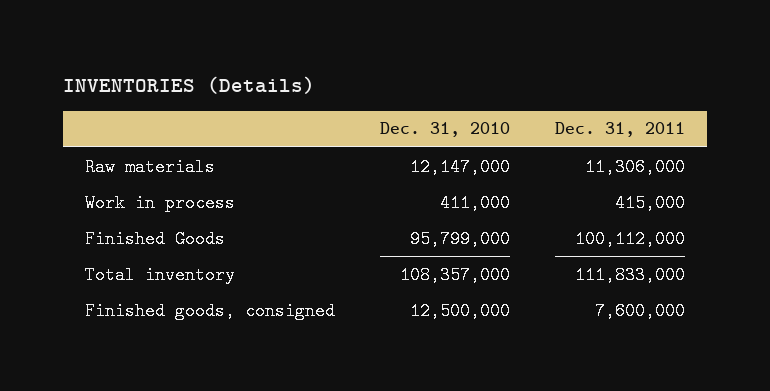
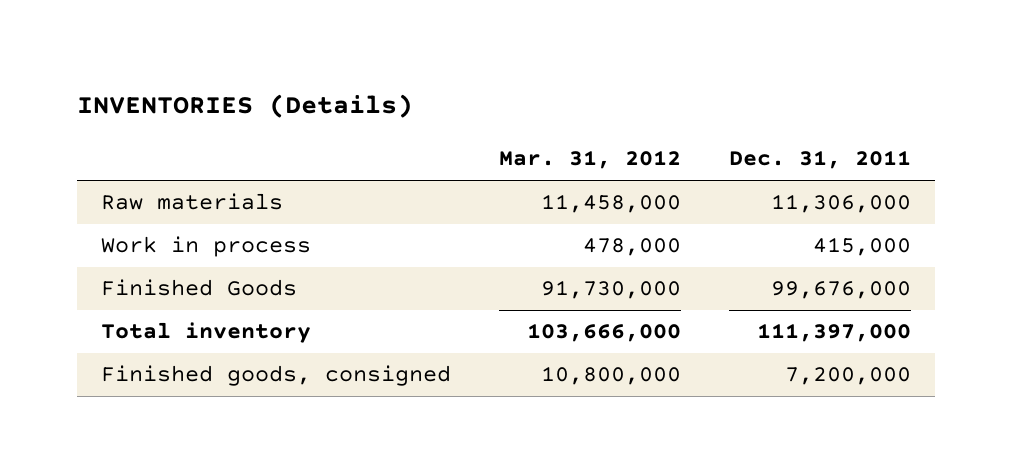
- | Dec. 31, 2010 | Dec. 31, 2011
+ | Mar. 31, 2012 | Dec. 31, 2011
- Finished Goods | 95,799,000 | 100,112,000
- Total inventory | 108,357,000 | 111,833,000
- Finished goods, consigned | 12,500,000 | 7,600,000
+ Finished Goods | 91,730,000 | 99,676,000
+ Total inventory | 103,666,000 | 111,397,000
+ Finished goods, consigned | 10,800,000 | 7,200,000

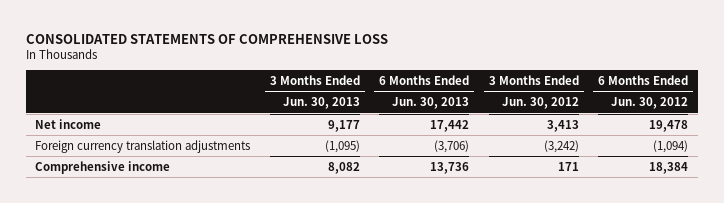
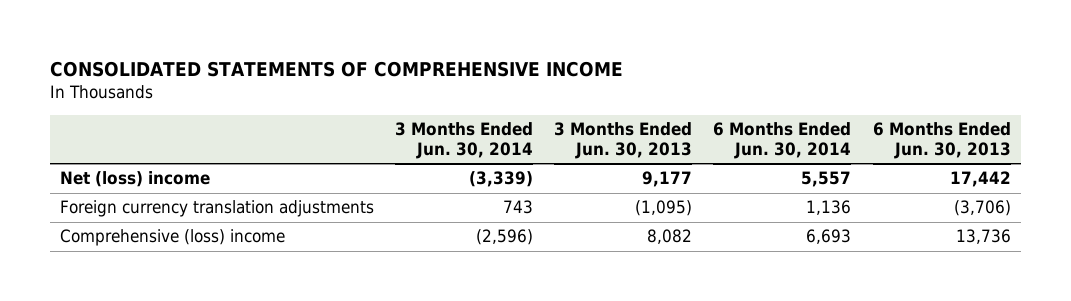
- CONSOLIDATED STATEMENTS OF COMPREHENSIVE LOSS
+ CONSOLIDATED STATEMENTS OF COMPREHENSIVE INCOME
- | 3 Months Ended Jun. 30, 2013 | 6 Months Ended Jun. 30, 2013 | 3 Months Ended Jun. 30, 2012 | 6 Months Ended Jun. 30, 2012
+ | 3 Months Ended Jun. 30, 2014 | 3 Months Ended Jun. 30, 2013 | 6 Months Ended Jun. 30, 2014 | 6 Months Ended Jun. 30, 2013
- Net income | 9,177 | 17,442 | 3,413 | 19,478
+ Net (loss) income | (3,339) | 9,177 | 5,557 | 17,442
- Comprehensive income | 8,082 | 13,736 | 171 | 18,384
+ Comprehensive (loss) income | (2,596) | 8,082 | 6,693 | 13,736

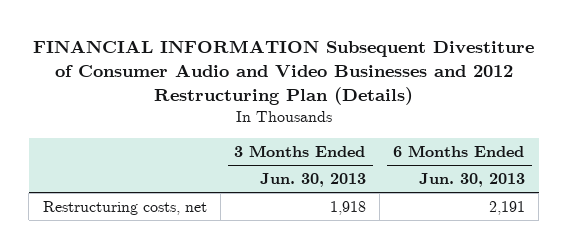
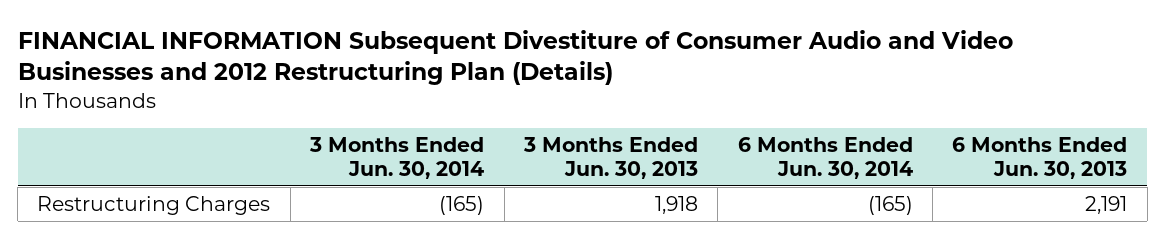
- | 3 Months Ended Jun. 30, 2013 | 6 Months Ended Jun. 30, 2013
+ | 3 Months Ended Jun. 30, 2014 | 3 Months Ended Jun. 30, 2013 | 6 Months Ended Jun. 30, 2014 | 6 Months Ended Jun. 30, 2013
- Restructuring costs, net | 1,918 | 2,191
+ Restructuring Charges | (165) | 1,918 | (165) | 2,191

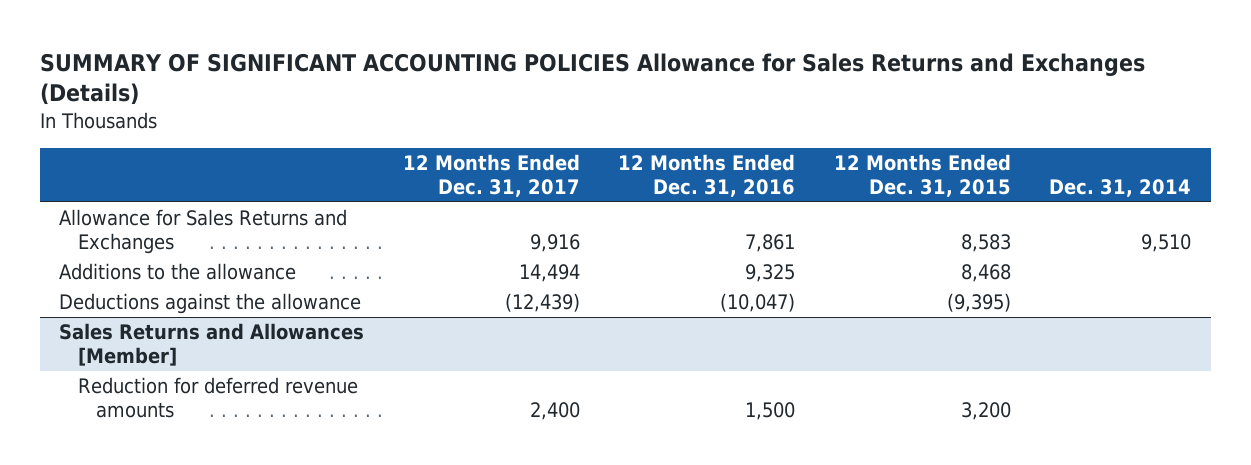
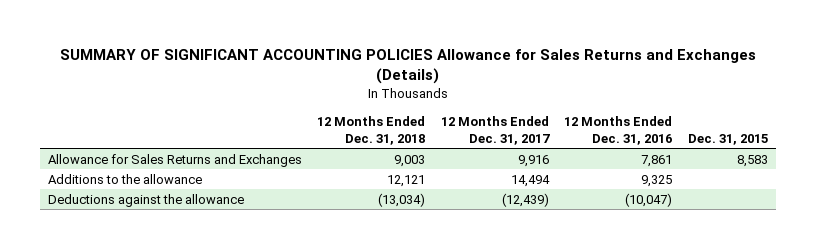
- | 12 Months Ended Dec. 31, 2017 | 12 Months Ended Dec. 31, 2016 | 12 Months Ended Dec. 31, 2015 | Dec. 31, 2014
+ | 12 Months Ended Dec. 31, 2018 | 12 Months Ended Dec. 31, 2017 | 12 Months Ended Dec. 31, 2016 | Dec. 31, 2015
- Sales Returns and Allowances [Member]
- Reduction for deferred revenue amounts | 2,400 | 1,500 | 3,200 |

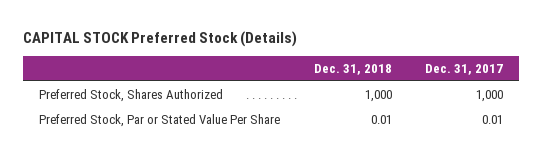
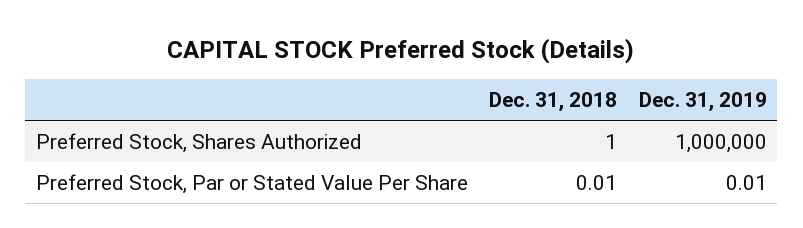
- | Dec. 31, 2018 | Dec. 31, 2017
+ | Dec. 31, 2018 | Dec. 31, 2019
- Preferred Stock, Shares Authorized | 1,000 | 1,000
+ Preferred Stock, Shares Authorized | 1 | 1,000,000

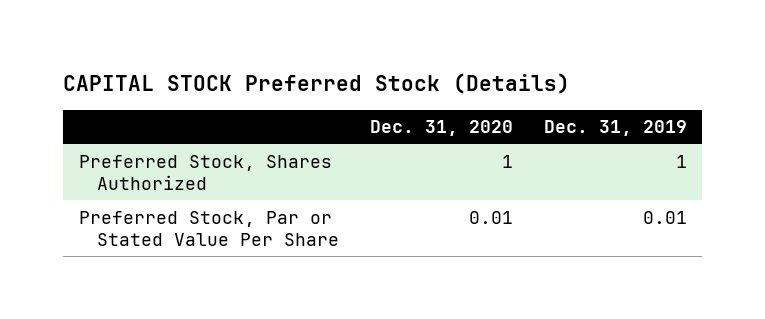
- | Dec. 31, 2018 | Dec. 31, 2019
+ | Dec. 31, 2020 | Dec. 31, 2019
- Preferred Stock, Shares Authorized | 1 | 1,000,000
+ Preferred Stock, Shares Authorized | 1 | 1

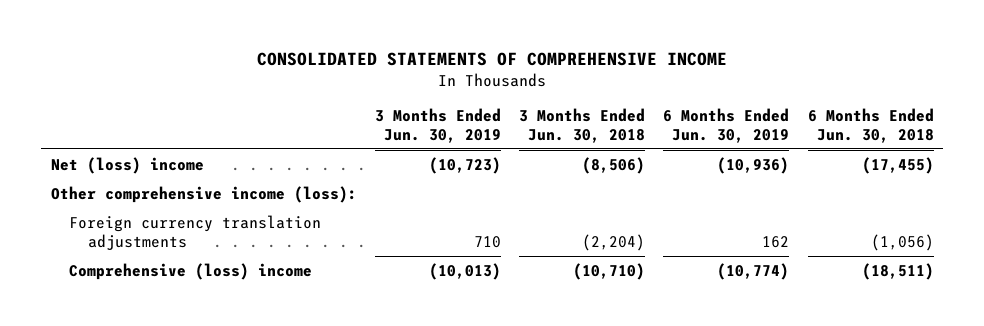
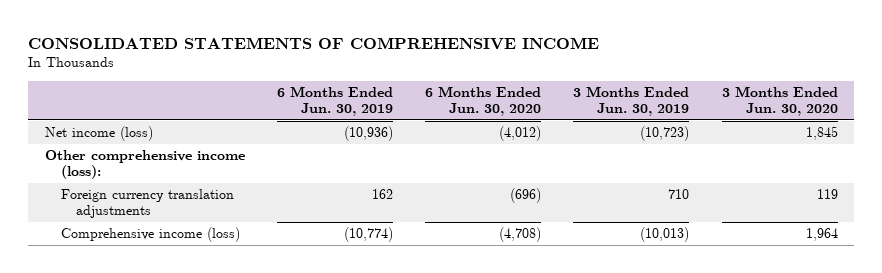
- | 3 Months Ended Jun. 30, 2019 | 3 Months Ended Jun. 30, 2018 | 6 Months Ended Jun. 30, 2019 | 6 Months Ended Jun. 30, 2018
+ | 6 Months Ended Jun. 30, 2019 | 6 Months Ended Jun. 30, 2020 | 3 Months Ended Jun. 30, 2019 | 3 Months Ended Jun. 30, 2020
- Net (loss) income | (10,723) | (8,506) | (10,936) | (17,455)
+ Net income (loss) | (10,936) | (4,012) | (10,723) | 1,845
- Comprehensive (loss) income | (10,013) | (10,710) | (10,774) | (18,511)
+ Comprehensive income (loss) | (10,774) | (4,708) | (10,013) | 1,964

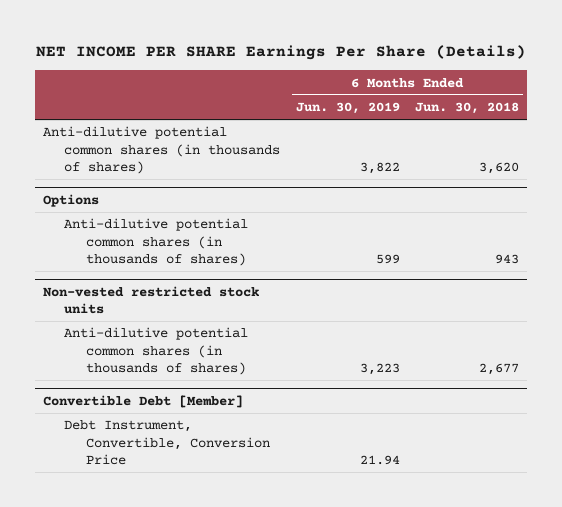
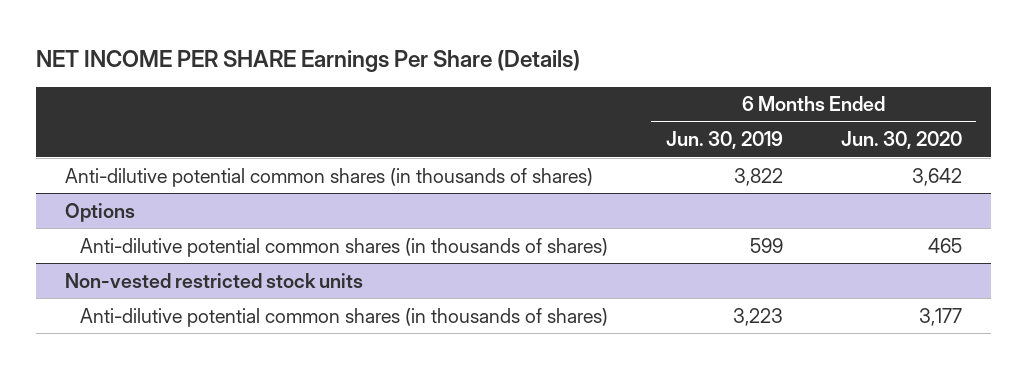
- | 6 Months Ended Jun. 30, 2019 | 6 Months Ended Jun. 30, 2018
+ | 6 Months Ended Jun. 30, 2019 | 6 Months Ended Jun. 30, 2020
- Convertible Debt [Member]
- Debt Instrument, Convertible, Conversion Price | 21.94 |

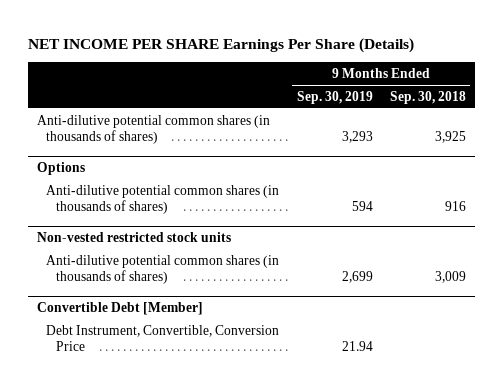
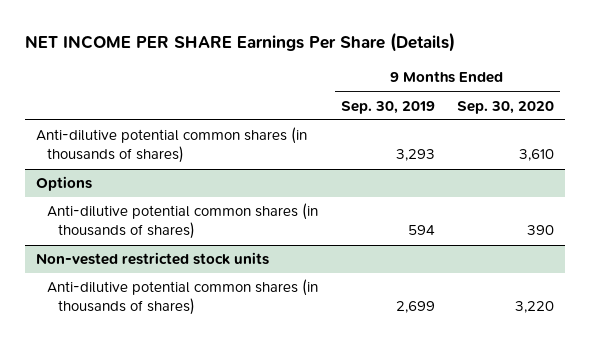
- | 9 Months Ended Sep. 30, 2019 | 9 Months Ended Sep. 30, 2018
+ | 9 Months Ended Sep. 30, 2019 | 9 Months Ended Sep. 30, 2020
- Convertible Debt [Member]
- Debt Instrument, Convertible, Conversion Price | 21.94 |

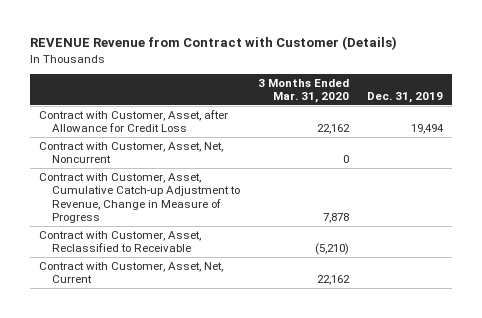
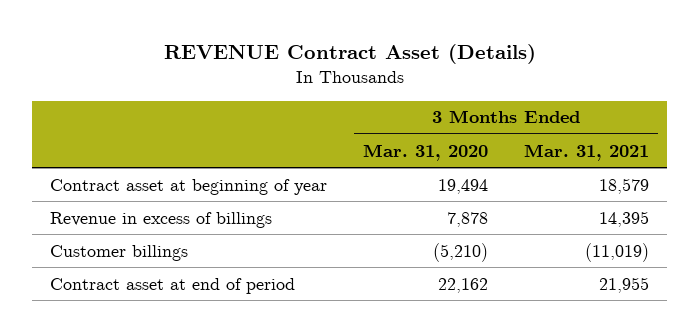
- REVENUE Revenue from Contract with Customer (Details)
+ REVENUE Contract Asset (Details)
- | 3 Months Ended Mar. 31, 2020 | Dec. 31, 2019
+ | 3 Months Ended Mar. 31, 2020 | 3 Months Ended Mar. 31, 2021
- Contract with Customer, Asset, after Allowance for Credit Loss | 22,162 | 19,494
- Contract with Customer, Asset, Net, Noncurrent | 0 |
- Contract with Customer, Asset, Cumulative Catch-up Adjustment to Revenue, Change in Measure of Progress | 7,878 |
- Contract with Customer, Asset, Reclassified to Receivable | (5,210) |
- Contract with Customer, Asset, Net, Current | 22,162 |
+ Contract asset at beginning of year | 19,494 | 18,579
+ Revenue in excess of billings | 7,878 | 14,395
+ Customer billings | (5,210) | (11,019)
+ Contract asset at end of period | 22,162 | 21,955

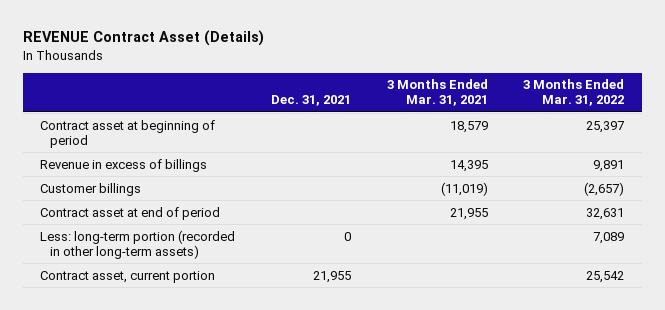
- | 3 Months Ended Mar. 31, 2020 | 3 Months Ended Mar. 31, 2021
+ | Dec. 31, 2021 | 3 Months Ended Mar. 31, 2021 | 3 Months Ended Mar. 31, 2022
- Contract asset at beginning of year | 19,494 | 18,579
+ Contract asset at beginning of period | | 18,579 | 25,397
+ Less: long-term portion (recorded in other long-term assets) | 0 | | 7,089
+ Contract asset, current portion | 21,955 | | 25,542

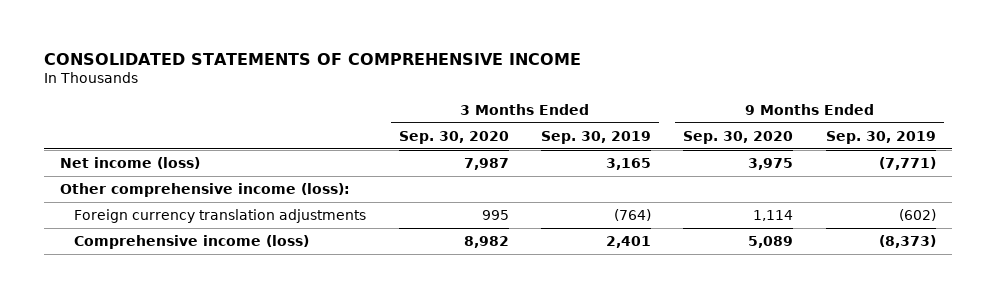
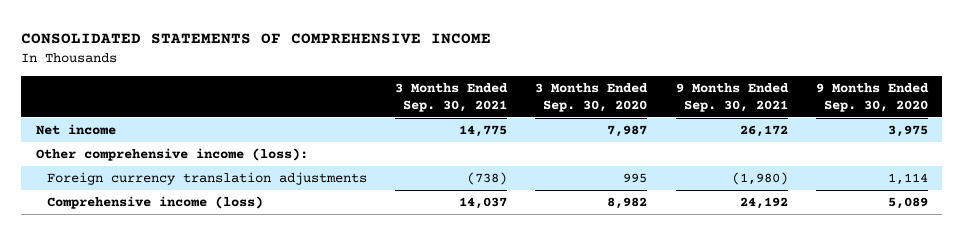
- | 3 Months Ended Sep. 30, 2020 | 3 Months Ended Sep. 30, 2019 | 9 Months Ended Sep. 30, 2020 | 9 Months Ended Sep. 30, 2019
+ | 3 Months Ended Sep. 30, 2021 | 3 Months Ended Sep. 30, 2020 | 9 Months Ended Sep. 30, 2021 | 9 Months Ended Sep. 30, 2020
- Net income (loss) | 7,987 | 3,165 | 3,975 | (7,771)
+ Net income | 14,775 | 7,987 | 26,172 | 3,975

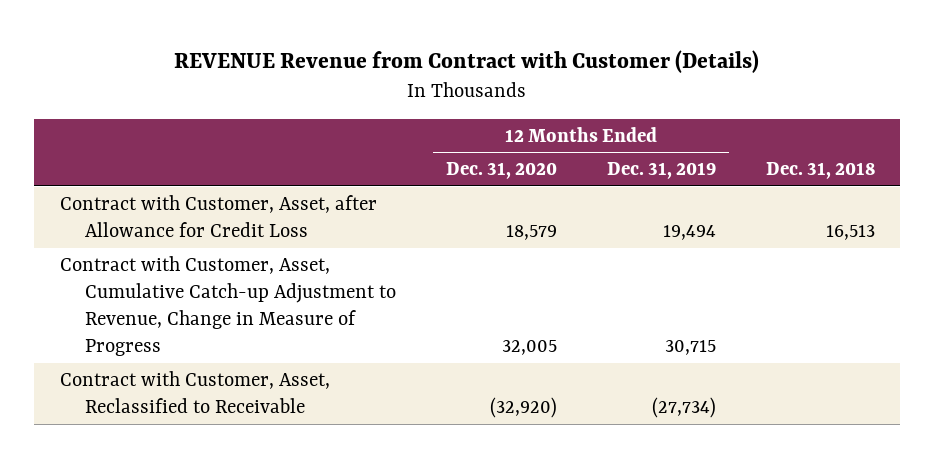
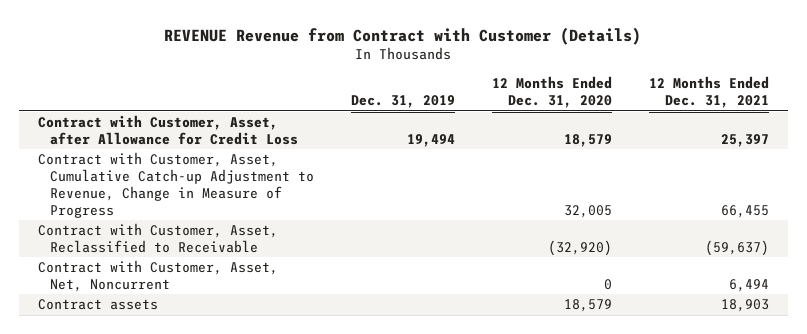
- | 12 Months Ended Dec. 31, 2020 | 12 Months Ended Dec. 31, 2019 | Dec. 31, 2018
+ | Dec. 31, 2019 | 12 Months Ended Dec. 31, 2020 | 12 Months Ended Dec. 31, 2021
+ Contract with Customer, Asset, Net, Noncurrent | | 0 | 6,494
+ Contract assets | | 18,579 | 18,903

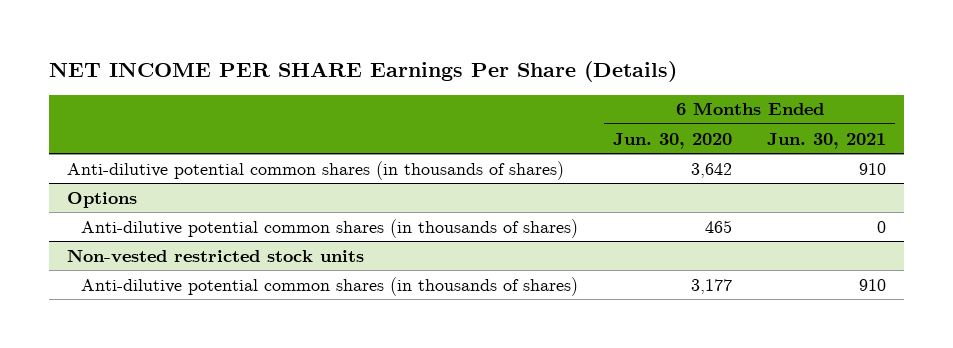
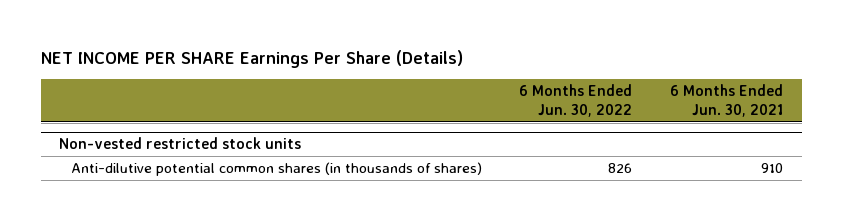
- | 6 Months Ended Jun. 30, 2020 | 6 Months Ended Jun. 30, 2021
+ | 6 Months Ended Jun. 30, 2022 | 6 Months Ended Jun. 30, 2021
- Anti-dilutive potential common shares (in thousands of shares) | 3,642 | 910
- Options
- Anti-dilutive potential common shares (in thousands of shares) | 465 | 0

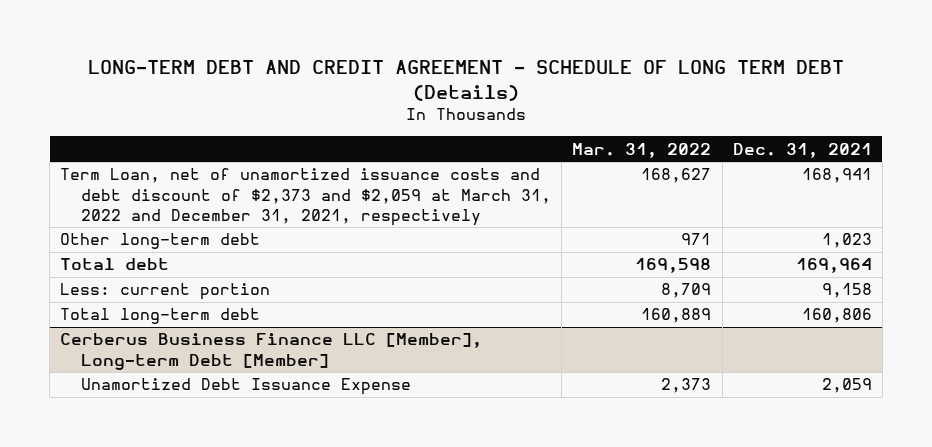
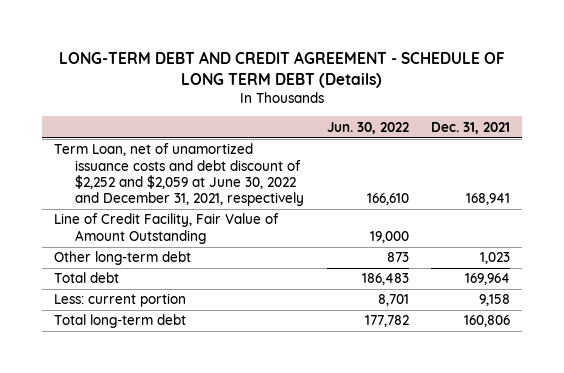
- | Mar. 31, 2022 | Dec. 31, 2021
+ | Jun. 30, 2022 | Dec. 31, 2021
- Term Loan, net of unamortized issuance costs and debt discount of $2,373 and $2,059 at March 31, 2022 and December 31, 2021, respectively | 168,627 | 168,941
+ Term Loan, net of unamortized issuance costs and debt discount of $2,252 and $2,059 at June 30, 2022 and December 31, 2021, respectively | 166,610 | 168,941
+ Line of Credit Facility, Fair Value of Amount Outstanding | 19,000 |
- Cerberus Business Finance LLC [Member], Long-term Debt [Member]
- Unamortized Debt Issuance Expense | 2,373 | 2,059

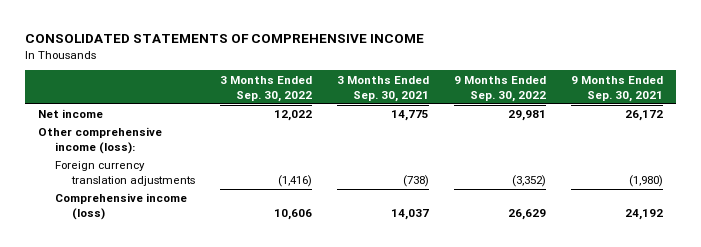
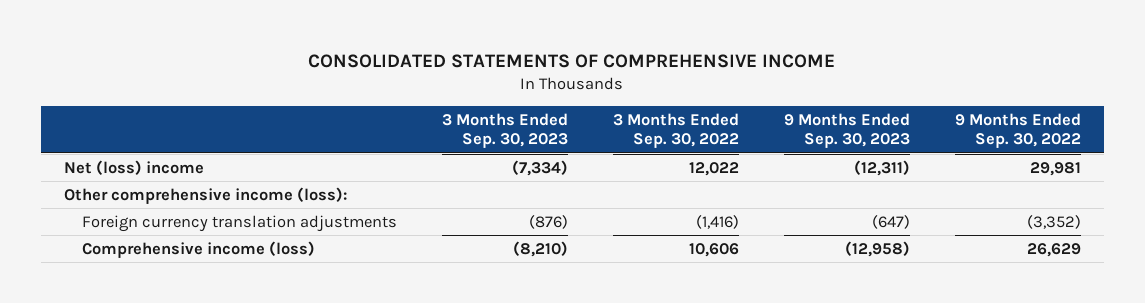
- | 3 Months Ended Sep. 30, 2022 | 3 Months Ended Sep. 30, 2021 | 9 Months Ended Sep. 30, 2022 | 9 Months Ended Sep. 30, 2021
+ | 3 Months Ended Sep. 30, 2023 | 3 Months Ended Sep. 30, 2022 | 9 Months Ended Sep. 30, 2023 | 9 Months Ended Sep. 30, 2022
- Net income | 12,022 | 14,775 | 29,981 | 26,172
+ Net (loss) income | (7,334) | 12,022 | (12,311) | 29,981

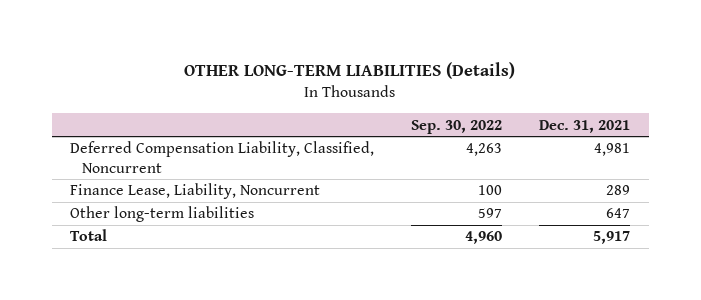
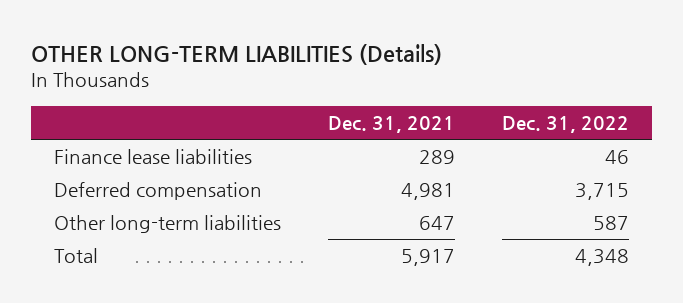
- | Sep. 30, 2022 | Dec. 31, 2021
+ | Dec. 31, 2021 | Dec. 31, 2022
- Deferred Compensation Liability, Classified, Noncurrent | 4,263 | 4,981
- Finance Lease, Liability, Noncurrent | 100 | 289
+ Finance lease liabilities | 289 | 46
+ Deferred compensation | 4,981 | 3,715

